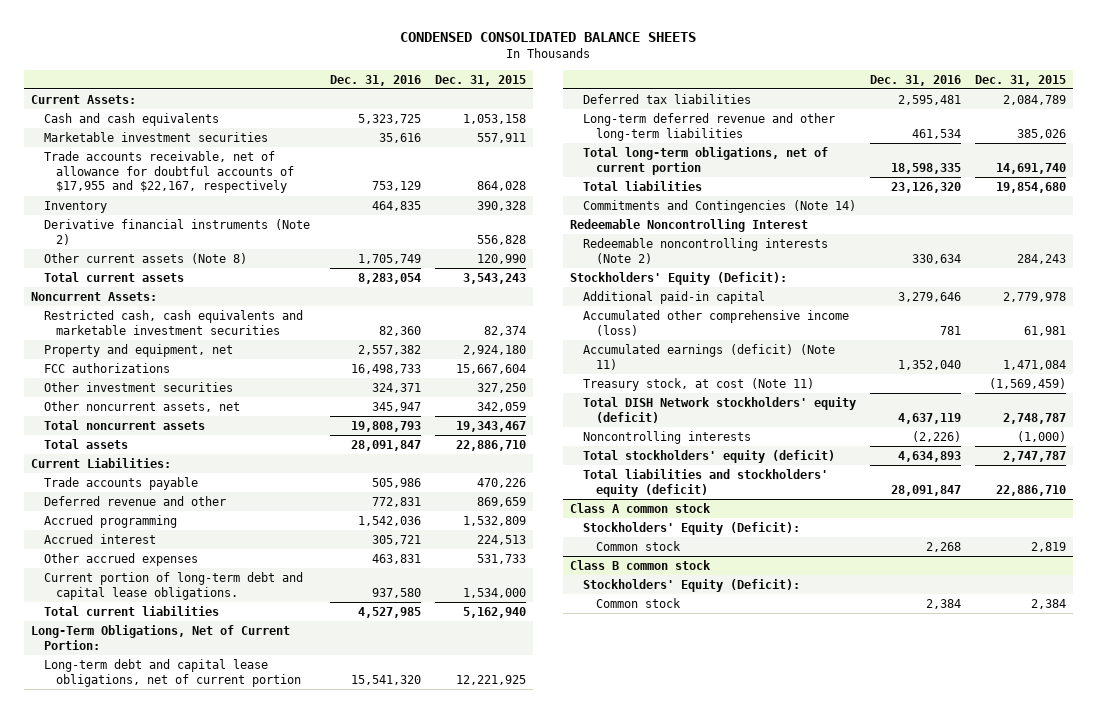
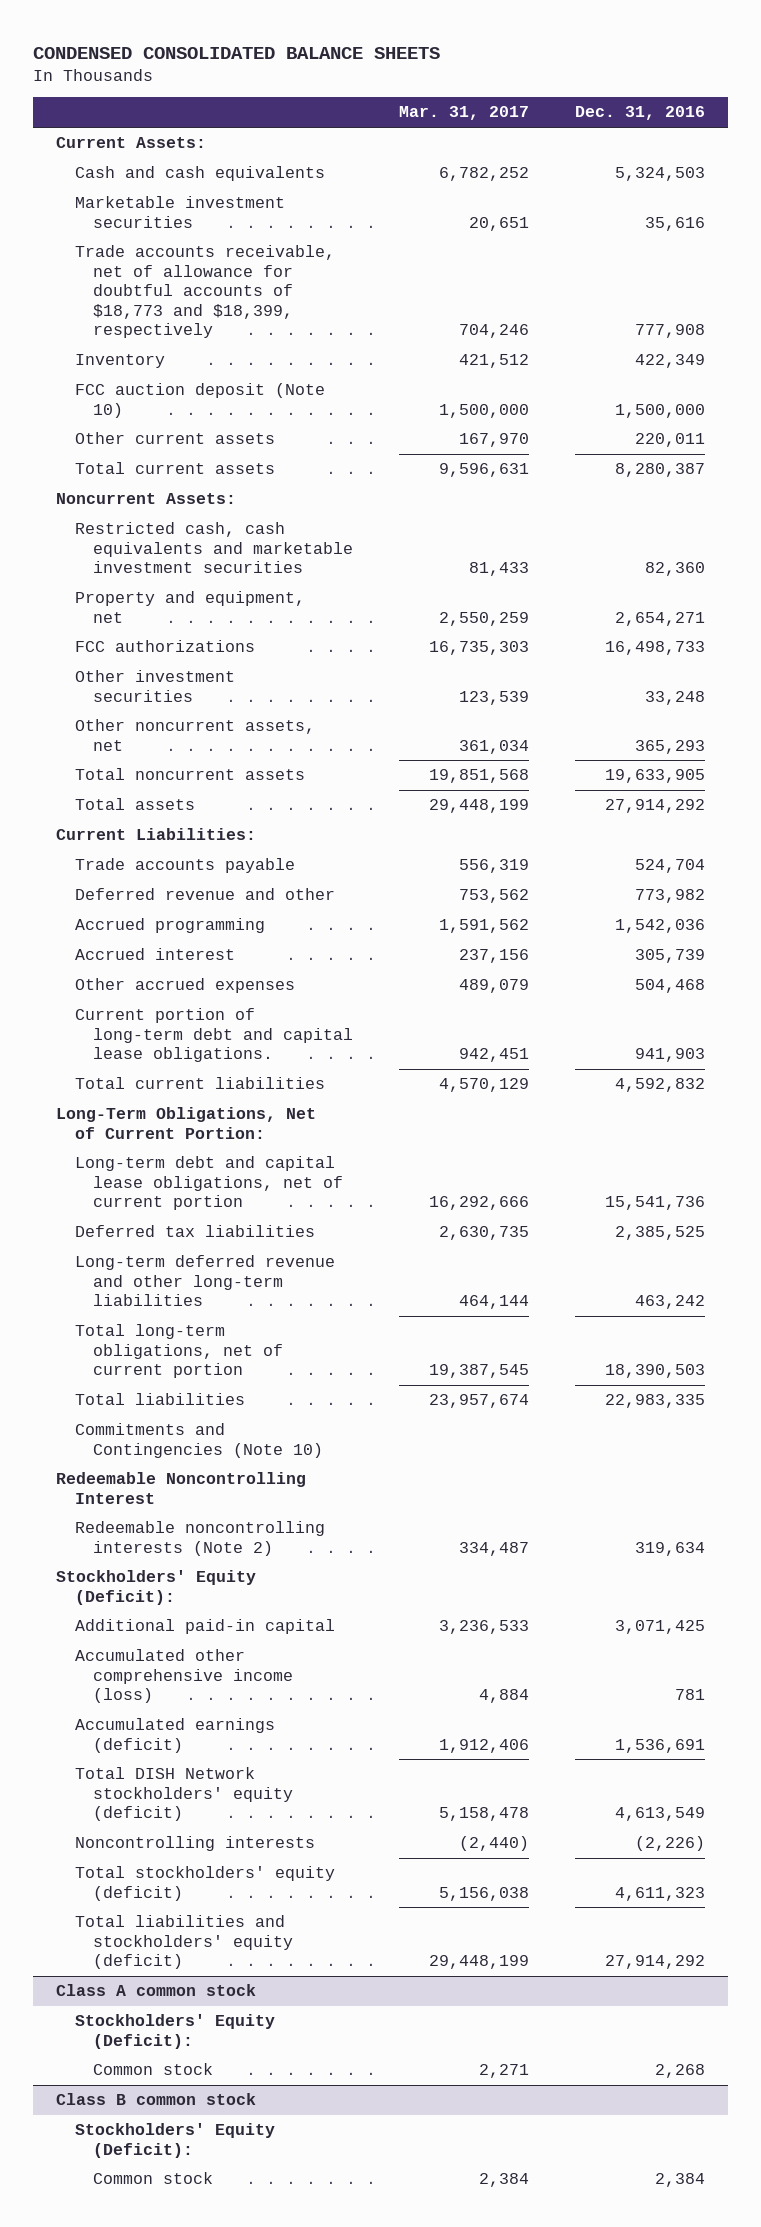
- | Dec. 31, 2016 | Dec. 31, 2015
+ | Mar. 31, 2017 | Dec. 31, 2016
- Cash and cash equivalents | 5,323,725 | 1,053,158
+ Cash and cash equivalents | 6,782,252 | 5,324,503
- Trade accounts receivable, net of allowance for doubtful accounts of $17,955 and $22,167, respectively | 753,129 | 864,028
- Inventory | 464,835 | 390,328
- Derivative financial instruments (Note 2) | | 556,828
- Other current assets (Note 8) | 1,705,749 | 120,990
- Total current assets | 8,283,054 | 3,543,243
+ Trade accounts receivable, net of allowance for doubtful accounts of $18,773 and $18,399, respectively | 704,246 | 777,908
+ Inventory | 421,512 | 422,349
+ FCC auction deposit (Note 10) | 1,500,000 | 1,500,000
+ Other current assets | 167,970 | 220,011
+ Total current assets | 9,596,631 | 8,280,387
- Property and equipment, net | 2,557,382 | 2,924,180
+ Property and equipment, net | 2,550,259 | 2,654,271
- Other investment securities | 324,371 | 327,250
- Other noncurrent assets, net | 345,947 | 342,059
- Total noncurrent assets | 19,808,793 | 19,343,467
- Total assets | 28,091,847 | 22,886,710
+ Other investment securities | 123,539 | 33,248
+ Other noncurrent assets, net | 361,034 | 365,293
+ Total noncurrent assets | 19,851,568 | 19,633,905
+ Total assets | 29,448,199 | 27,914,292
- Trade accounts payable | 505,986 | 470,226
- Deferred revenue and other | 772,831 | 869,659
+ Trade accounts payable | 556,319 | 524,704
+ Deferred revenue and other | 753,562 | 773,982
- Accrued interest | 305,721 | 224,513
- Other accrued expenses | 463,831 | 531,733
- Current portion of long-term debt and capital lease obligations. | 937,580 | 1,534,000
- Total current liabilities | 4,527,985 | 5,162,940
+ Accrued interest | 237,156 | 305,739
+ Other accrued expenses | 489,079 | 504,468
+ Current portion of long-term debt and capital lease obligations. | 942,451 | 941,903
+ Total current liabilities | 4,570,129 | 4,592,832
- Long-term debt and capital lease obligations, net of current portion | 15,541,320 | 12,221,925
- Deferred tax liabilities | 2,595,481 | 2,084,789
- Long-term deferred revenue and other long-term liabilities | 461,534 | 385,026
- Total long-term obligations, net of current portion | 18,598,335 | 14,691,740
- Total liabilities | 23,126,320 | 19,854,680
- Commitments and Contingencies (Note 14)
+ Long-term debt and capital lease obligations, net of current portion | 16,292,666 | 15,541,736
+ Deferred tax liabilities | 2,630,735 | 2,385,525
+ Long-term deferred revenue and other long-term liabilities | 464,144 | 463,242
+ Total long-term obligations, net of current portion | 19,387,545 | 18,390,503
+ Total liabilities | 23,957,674 | 22,983,335
+ Commitments and Contingencies (Note 10)
- Redeemable noncontrolling interests (Note 2) | 330,634 | 284,243
+ Redeemable noncontrolling interests (Note 2) | 334,487 | 319,634
- Additional paid-in capital | 3,279,646 | 2,779,978
+ Additional paid-in capital | 3,236,533 | 3,071,425
- Accumulated earnings (deficit) (Note 11) | 1,352,040 | 1,471,084
- Treasury stock, at cost (Note 11) | | (1,569,459)
- Total DISH Network stockholders' equity (deficit) | 4,637,119 | 2,748,787
+ Accumulated earnings (deficit) | 1,912,406 | 1,536,691
+ Total DISH Network stockholders' equity (deficit) | 5,158,478 | 4,613,549
- Total stockholders' equity (deficit) | 4,634,893 | 2,747,787
- Total liabilities and stockholders' equity (deficit) | 28,091,847 | 22,886,710
+ Total stockholders' equity (deficit) | 5,156,038 | 4,611,323
+ Total liabilities and stockholders' equity (deficit) | 29,448,199 | 27,914,292

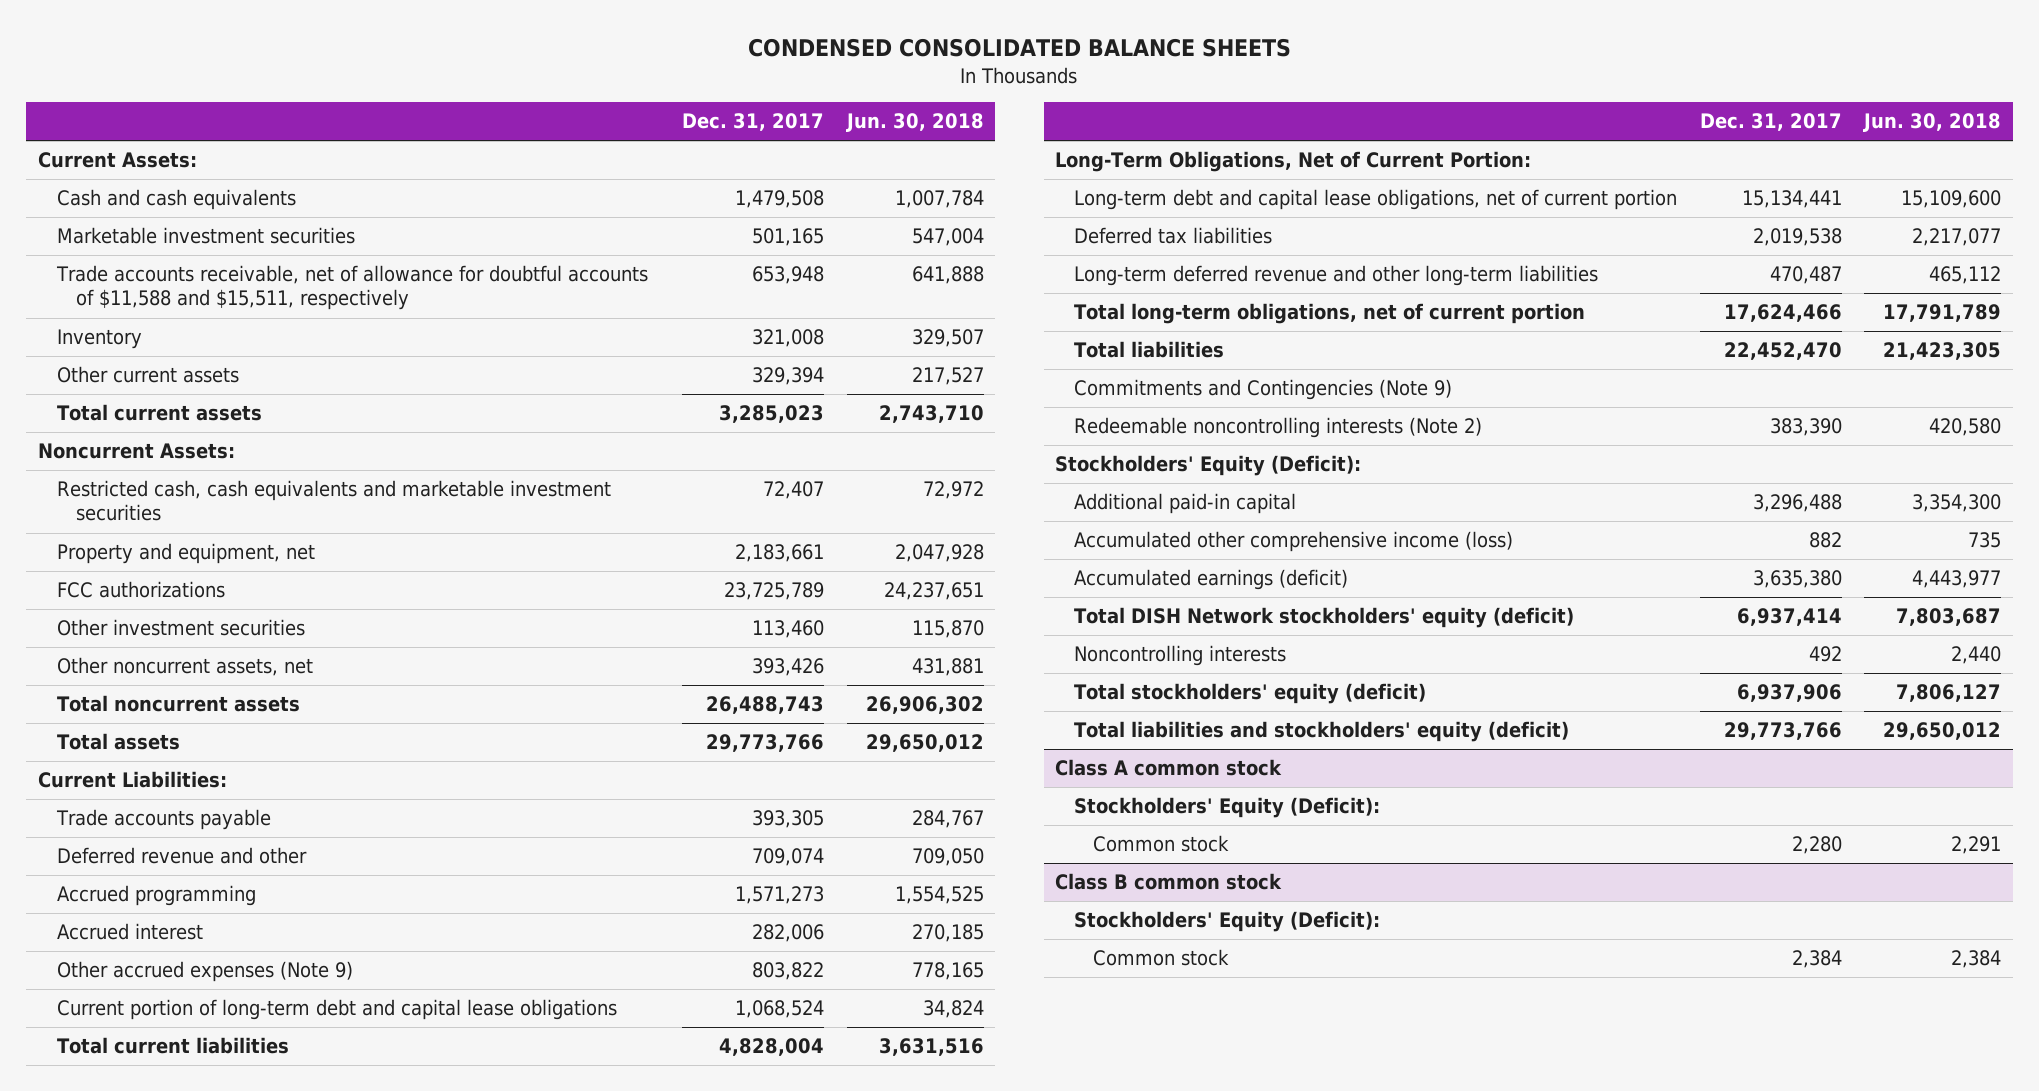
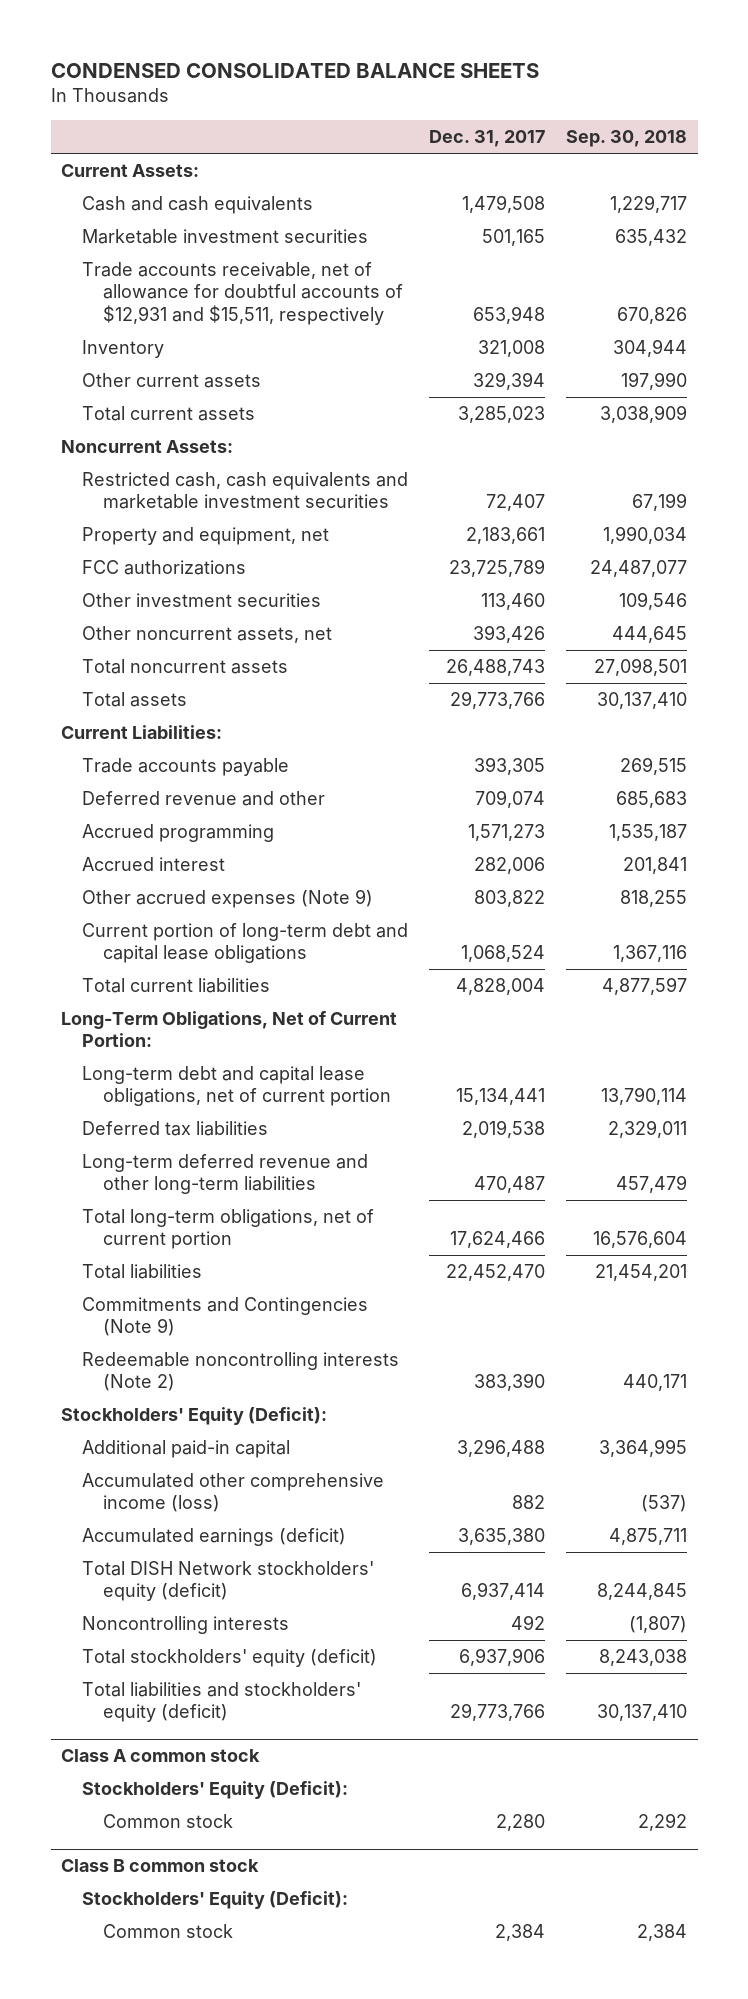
- | Dec. 31, 2017 | Jun. 30, 2018
+ | Dec. 31, 2017 | Sep. 30, 2018
- Trade accounts receivable, net of allowance for doubtful accounts of $11,588 and $15,511, respectively | 653,948 | 641,888
+ Trade accounts receivable, net of allowance for doubtful accounts of $12,931 and $15,511, respectively | 653,948 | 670,826

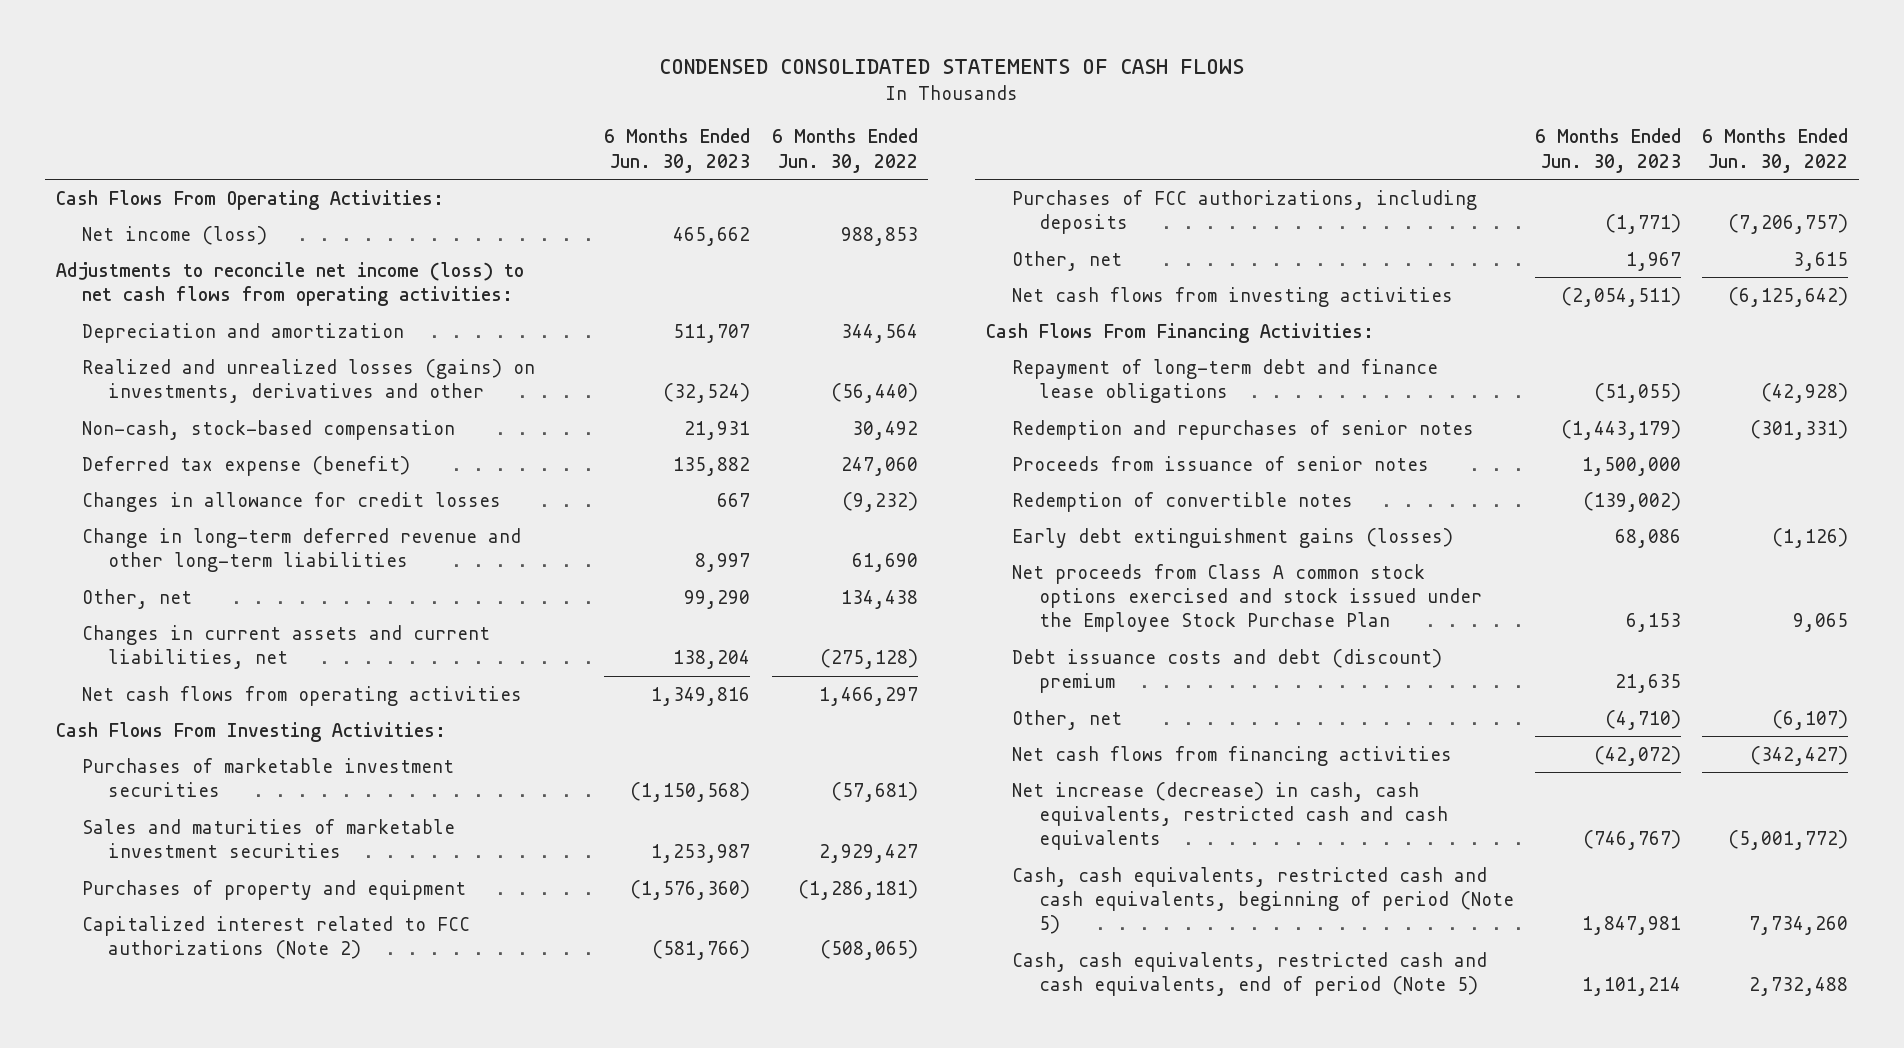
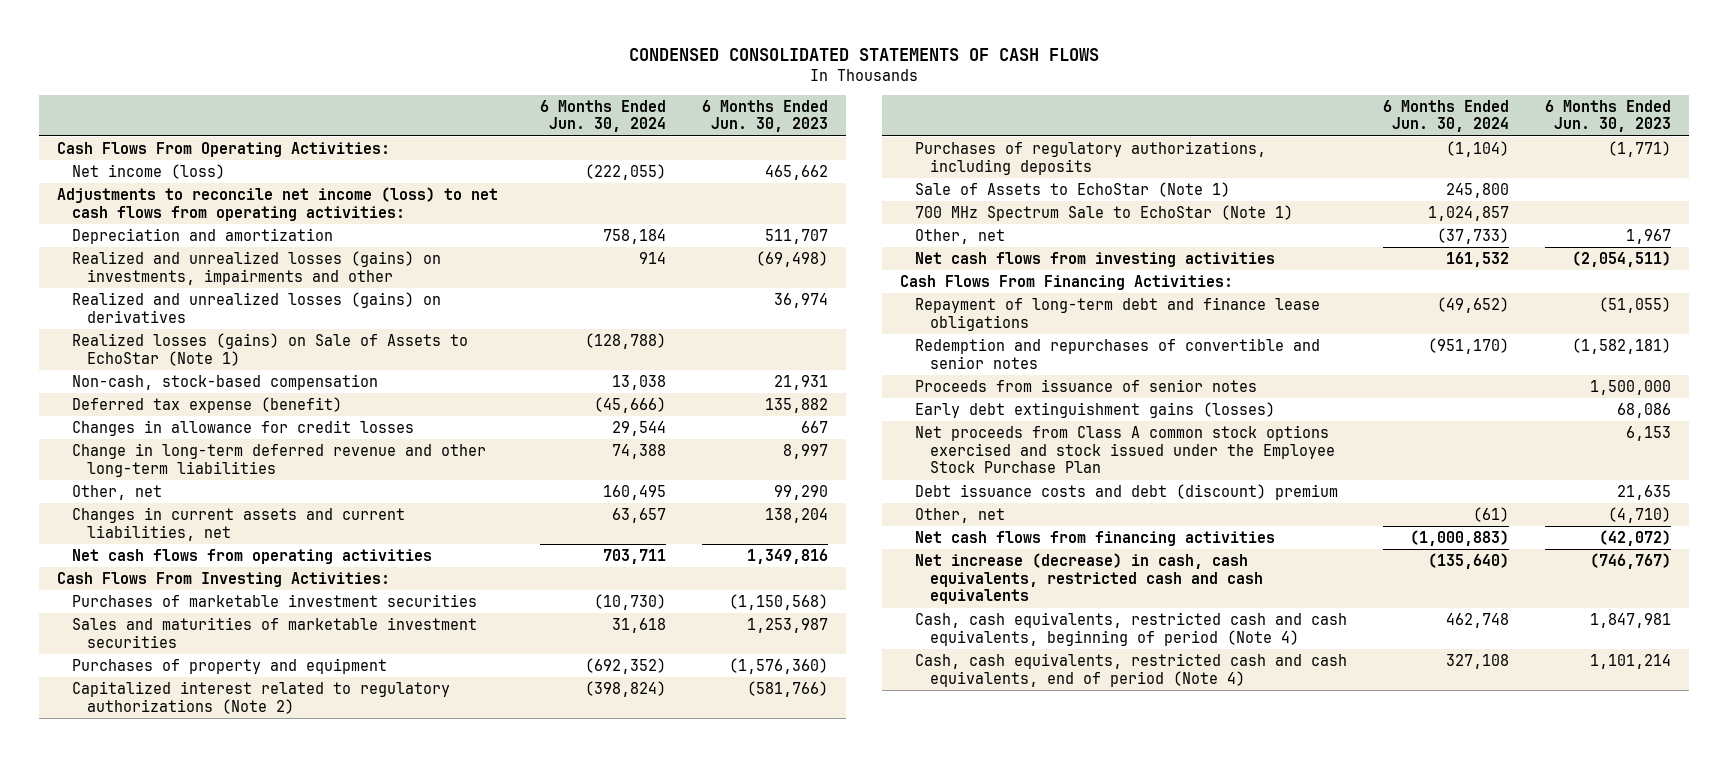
- | 6 Months Ended Jun. 30, 2023 | 6 Months Ended Jun. 30, 2022
+ | 6 Months Ended Jun. 30, 2024 | 6 Months Ended Jun. 30, 2023
- Realized and unrealized losses (gains) on investments, derivatives and other | (32,524) | (56,440)
+ Realized and unrealized losses (gains) on investments, impairments and other | 914 | (69,498)
+ Realized and unrealized losses (gains) on derivatives | | 36,974
+ Realized losses (gains) on Sale of Assets to EchoStar (Note 1) | (128,788) |
- Capitalized interest related to FCC authorizations (Note 2) | (581,766) | (508,065)
- Purchases of FCC authorizations, including deposits | (1,771) | (7,206,757)
+ Capitalized interest related to regulatory authorizations (Note 2) | (398,824) | (581,766)
+ Purchases of regulatory authorizations, including deposits | (1,104) | (1,771)
+ Sale of Assets to EchoStar (Note 1) | 245,800 |
+ 700 MHz Spectrum Sale to EchoStar (Note 1) | 1,024,857 |
- Redemption and repurchases of senior notes | (1,443,179) | (301,331)
+ Redemption and repurchases of convertible and senior notes | (951,170) | (1,582,181)
- Redemption of convertible notes | (139,002) |
- Cash, cash equivalents, restricted cash and cash equivalents, beginning of period (Note 5) | 1,847,981 | 7,734,260
- Cash, cash equivalents, restricted cash and cash equivalents, end of period (Note 5) | 1,101,214 | 2,732,488
+ Cash, cash equivalents, restricted cash and cash equivalents, beginning of period (Note 4) | 462,748 | 1,847,981
+ Cash, cash equivalents, restricted cash and cash equivalents, end of period (Note 4) | 327,108 | 1,101,214

